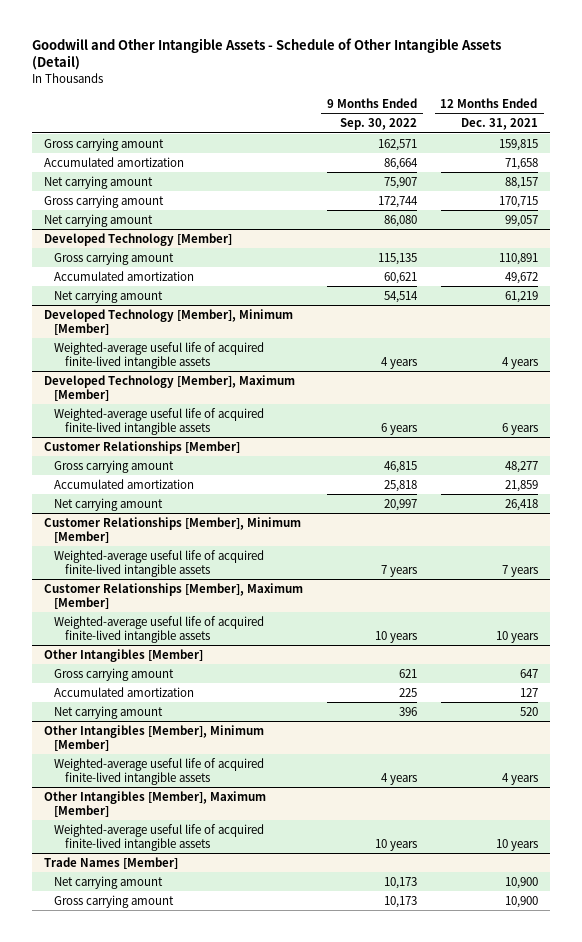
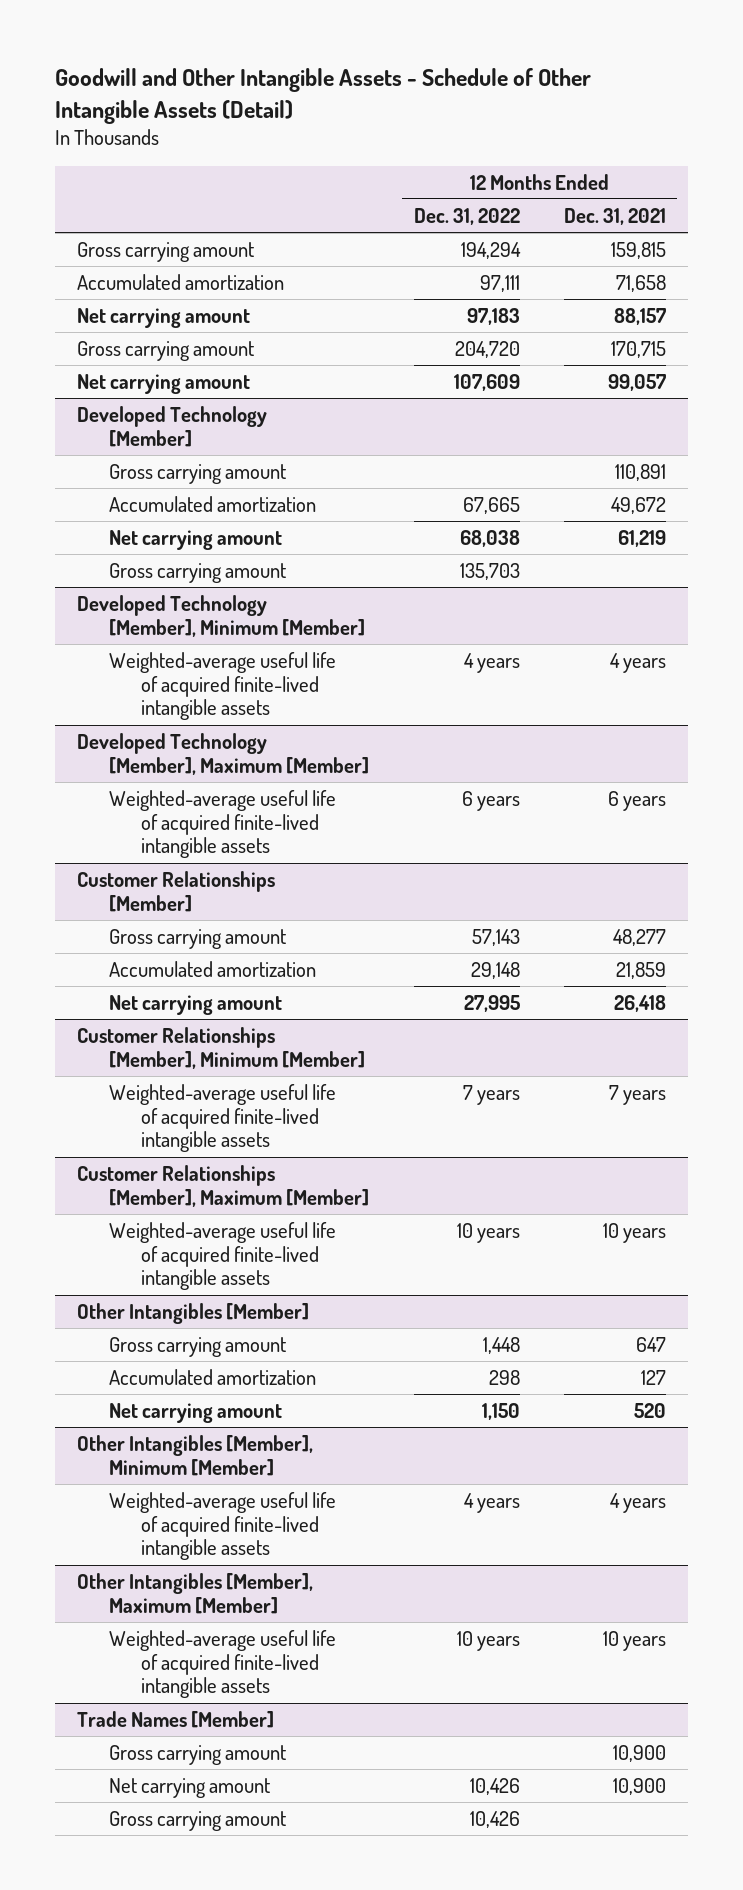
- | 9 Months Ended Sep. 30, 2022 | 12 Months Ended Dec. 31, 2021
+ | 12 Months Ended Dec. 31, 2022 | 12 Months Ended Dec. 31, 2021
@ Developed Technology [Member]
+ Gross carrying amount | 135,703 |
@ Trade Names [Member]
moved down: Net carrying amount | 10,426 | 10,900
+ Gross carrying amount | 10,426 |

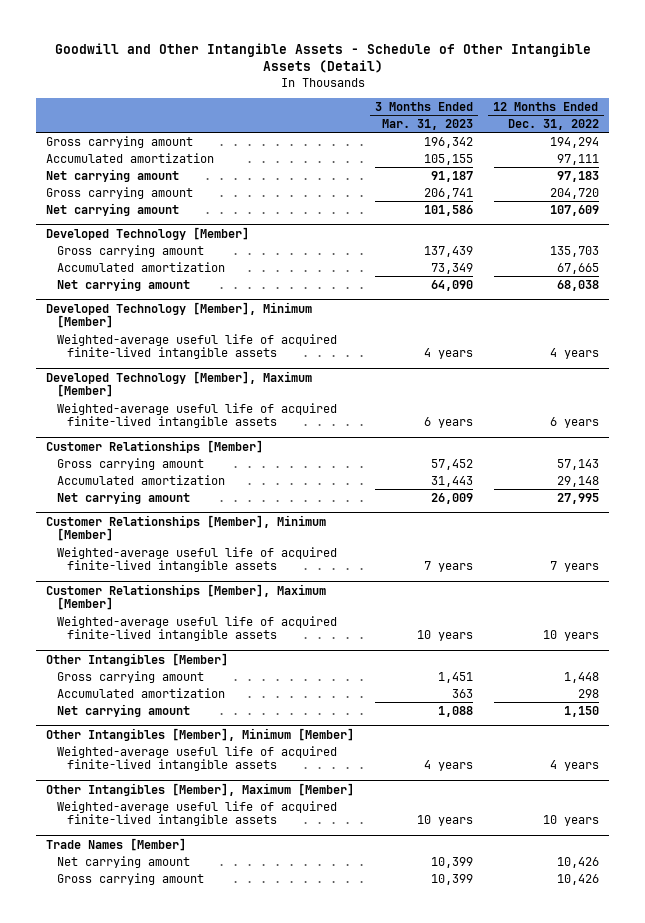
- | 12 Months Ended Dec. 31, 2022 | 12 Months Ended Dec. 31, 2021
+ | 3 Months Ended Mar. 31, 2023 | 12 Months Ended Dec. 31, 2022
@ Developed Technology [Member]
- Gross carrying amount | | 110,891
moved up: Gross carrying amount | 137,439 | 135,703
@ Trade Names [Member]
- Gross carrying amount | | 10,900

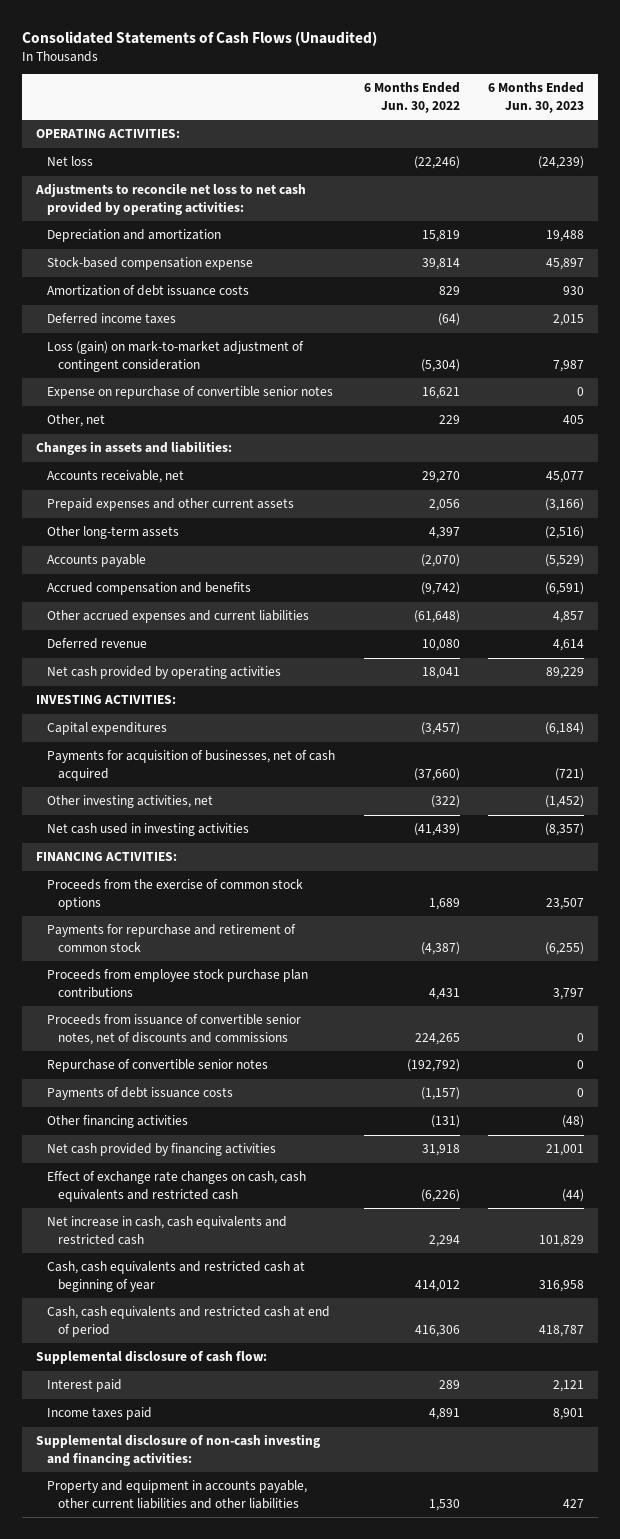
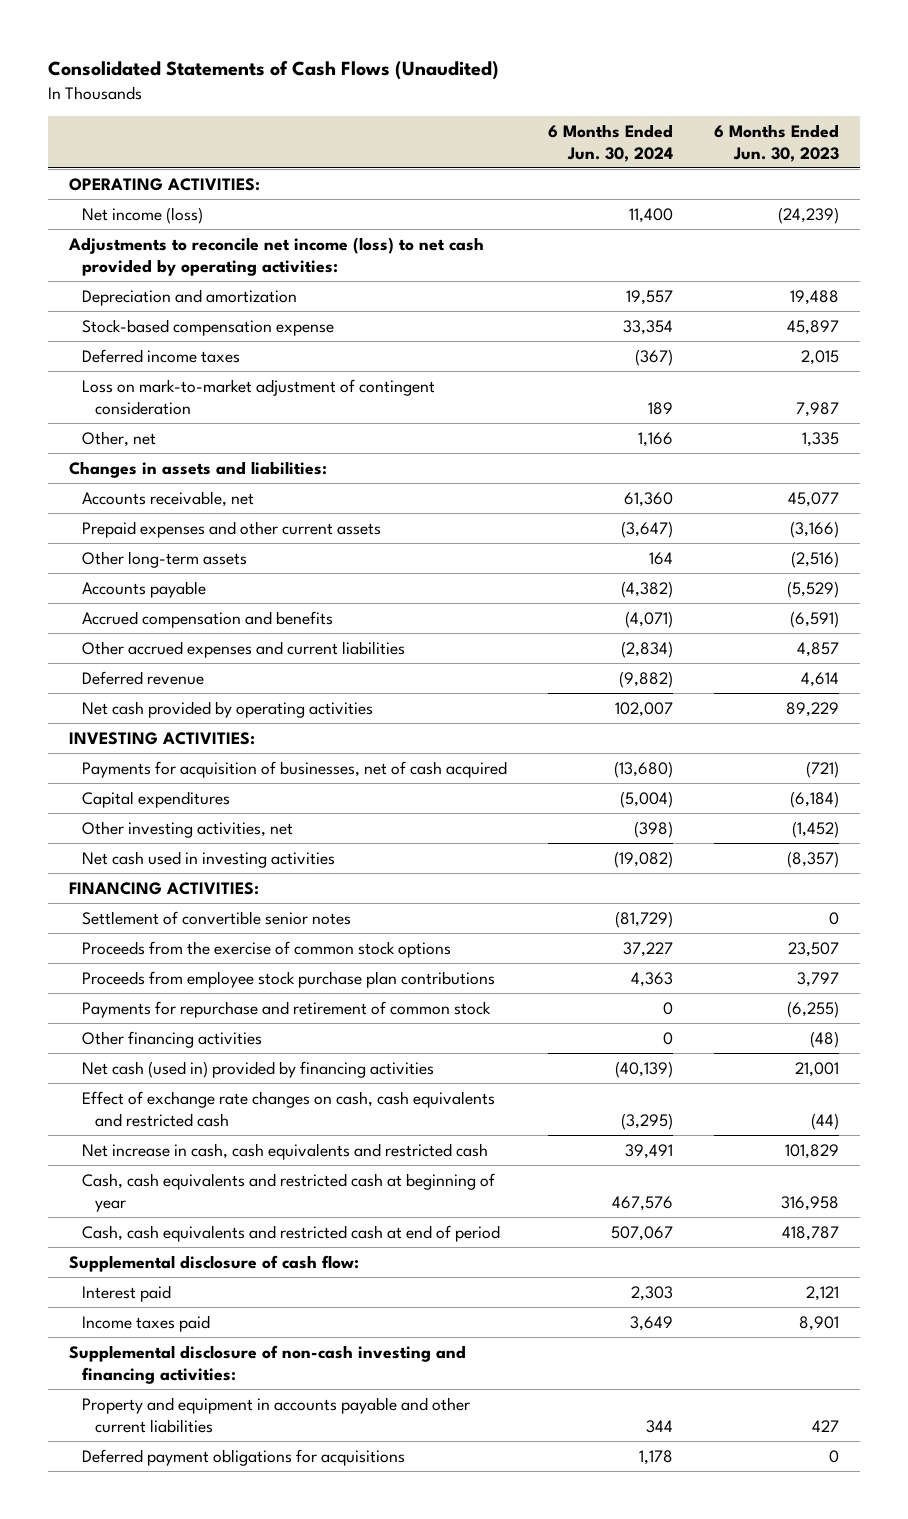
- | 6 Months Ended Jun. 30, 2022 | 6 Months Ended Jun. 30, 2023
+ | 6 Months Ended Jun. 30, 2024 | 6 Months Ended Jun. 30, 2023
- Net loss | (22,246) | (24,239)
- Adjustments to reconcile net loss to net cash provided by operating activities:
+ Net income (loss) | 11,400 | (24,239)
+ Adjustments to reconcile net income (loss) to net cash provided by operating activities:
- Amortization of debt issuance costs | 829 | 930
- Loss (gain) on mark-to-market adjustment of contingent consideration | (5,304) | 7,987
- Expense on repurchase of convertible senior notes | 16,621 | 0
- Other, net | 229 | 405
+ Loss on mark-to-market adjustment of contingent consideration | 189 | 7,987
+ Other, net | 1,166 | 1,335
moved down: Capital expenditures | (5,004) | (6,184)
+ Settlement of convertible senior notes | (81,729) | 0
- Proceeds from issuance of convertible senior notes, net of discounts and commissions | 224,265 | 0
- Repurchase of convertible senior notes | (192,792) | 0
- Payments of debt issuance costs | (1,157) | 0
moved down: Payments for repurchase and retirement of common stock | 0 | (6,255)
- Net cash provided by financing activities | 31,918 | 21,001
+ Net cash (used in) provided by financing activities | (40,139) | 21,001
- Property and equipment in accounts payable, other current liabilities and other liabilities | 1,530 | 427
+ Property and equipment in accounts payable and other current liabilities | 344 | 427
+ Deferred payment obligations for acquisitions | 1,178 | 0

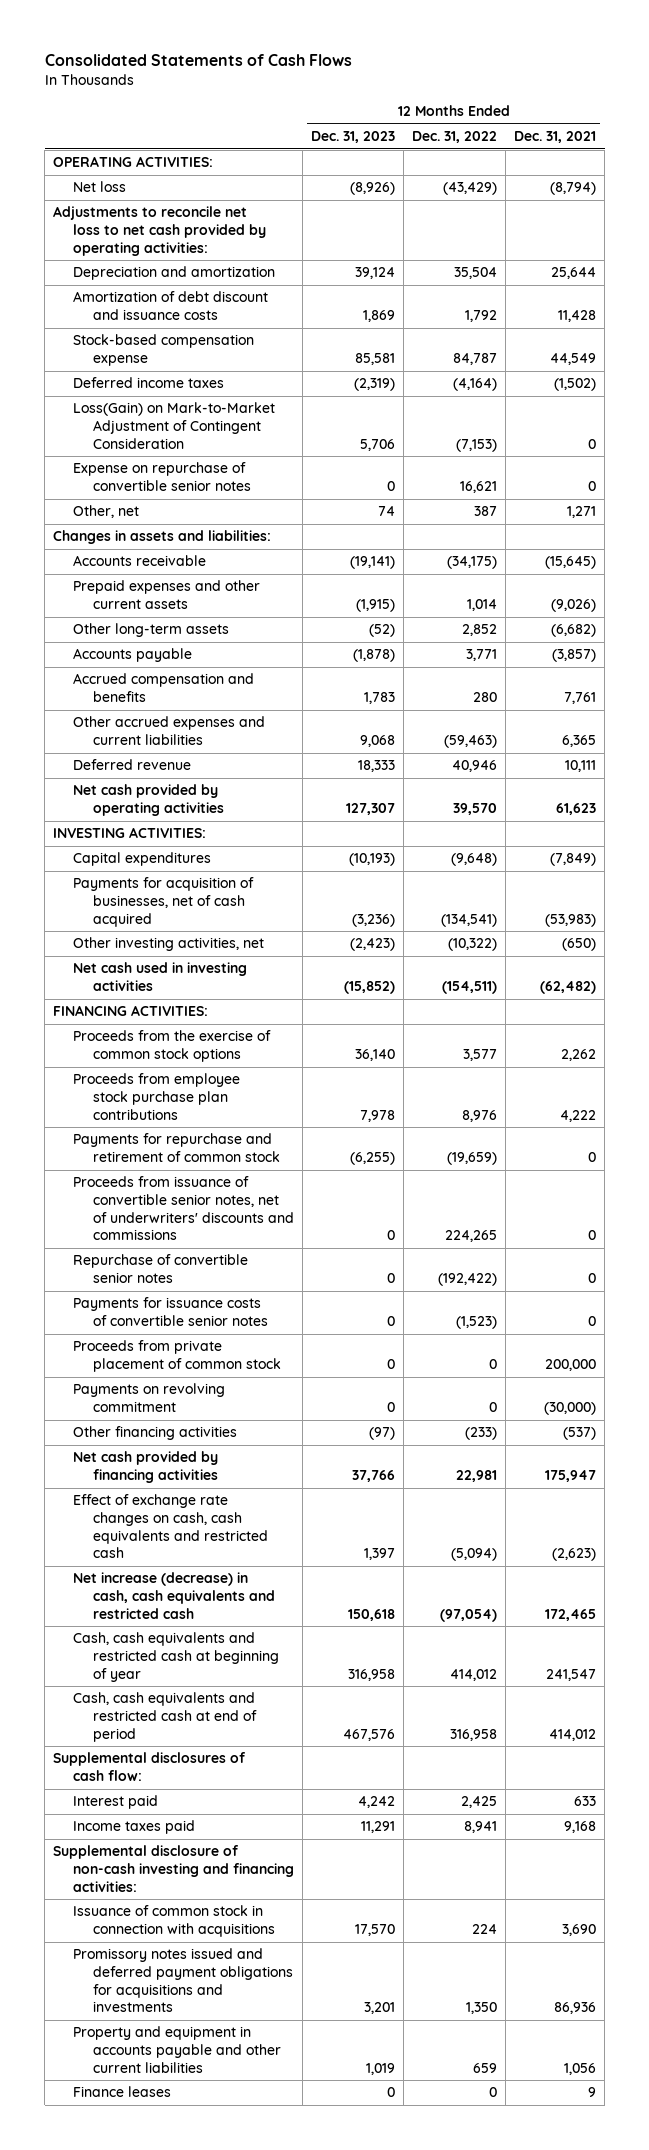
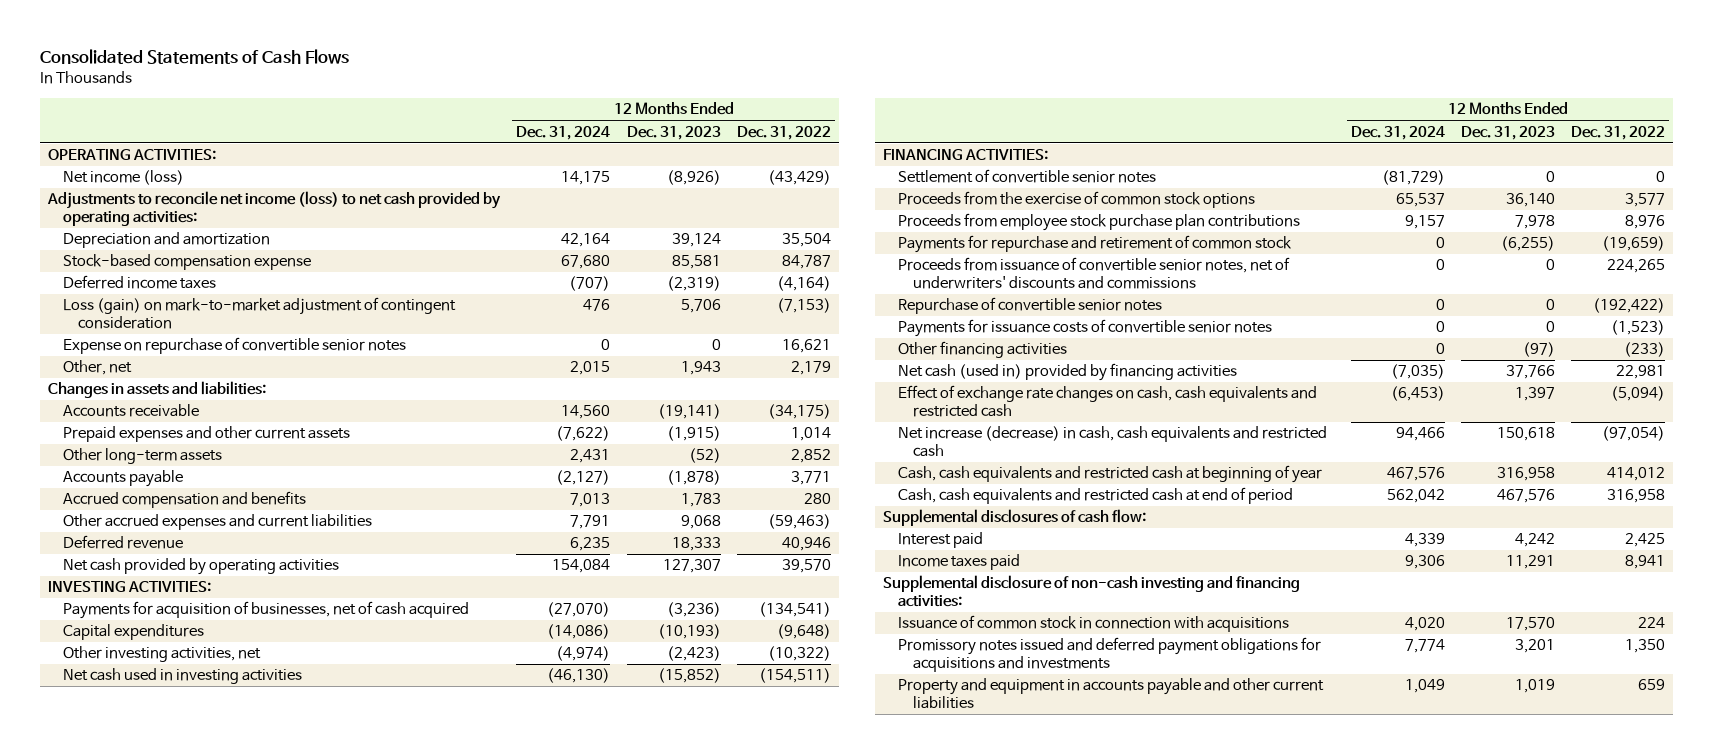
- | 12 Months Ended Dec. 31, 2023 | 12 Months Ended Dec. 31, 2022 | 12 Months Ended Dec. 31, 2021
+ | 12 Months Ended Dec. 31, 2024 | 12 Months Ended Dec. 31, 2023 | 12 Months Ended Dec. 31, 2022
- Net loss | (8,926) | (43,429) | (8,794)
- Adjustments to reconcile net loss to net cash provided by operating activities:
+ Net income (loss) | 14,175 | (8,926) | (43,429)
+ Adjustments to reconcile net income (loss) to net cash provided by operating activities:
- Amortization of debt discount and issuance costs | 1,869 | 1,792 | 11,428
- Loss(Gain) on Mark-to-Market Adjustment of Contingent Consideration | 5,706 | (7,153) | 0
+ Loss (gain) on mark-to-market adjustment of contingent consideration | 476 | 5,706 | (7,153)
- Other, net | 74 | 387 | 1,271
+ Other, net | 2,015 | 1,943 | 2,179
moved down: Capital expenditures | (14,086) | (10,193) | (9,648)
+ Settlement of convertible senior notes | (81,729) | 0 | 0
- Proceeds from private placement of common stock | 0 | 0 | 200,000
- Payments on revolving commitment | 0 | 0 | (30,000)
- Net cash provided by financing activities | 37,766 | 22,981 | 175,947
+ Net cash (used in) provided by financing activities | (7,035) | 37,766 | 22,981
- Finance leases | 0 | 0 | 9

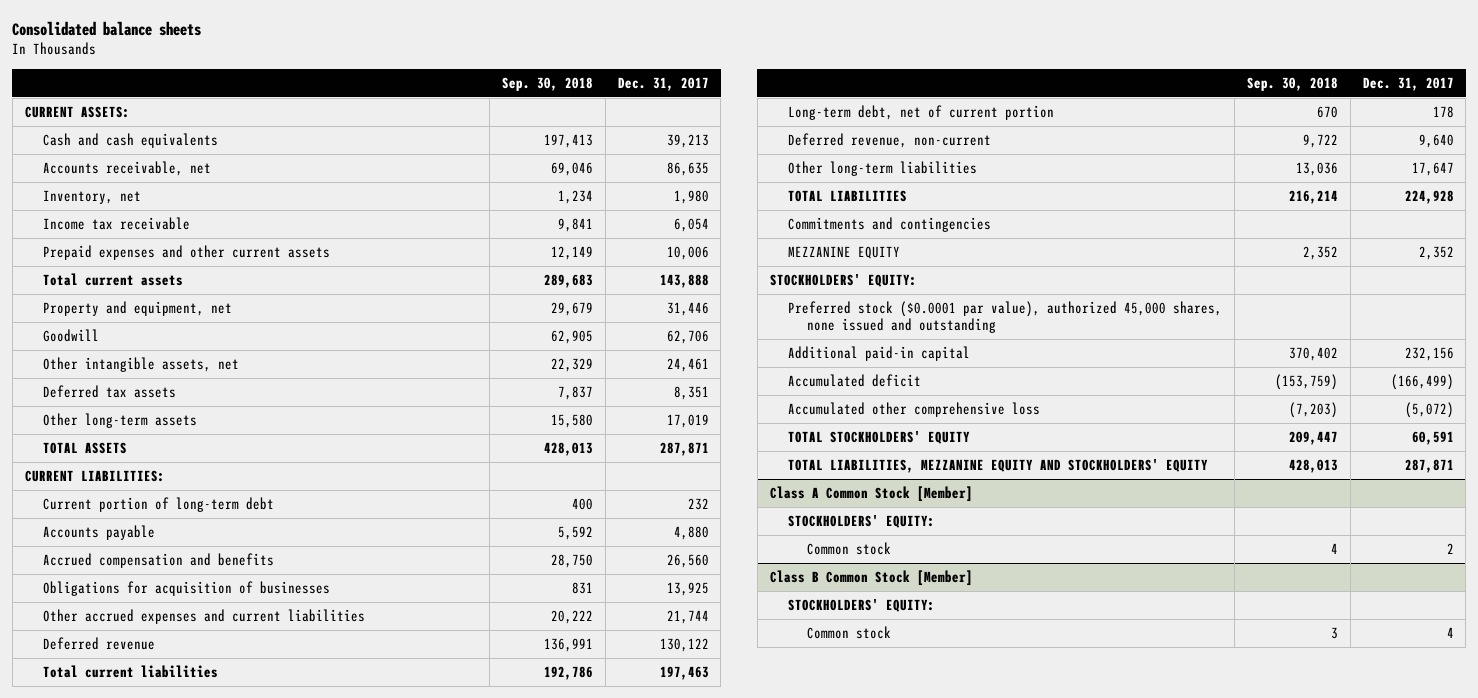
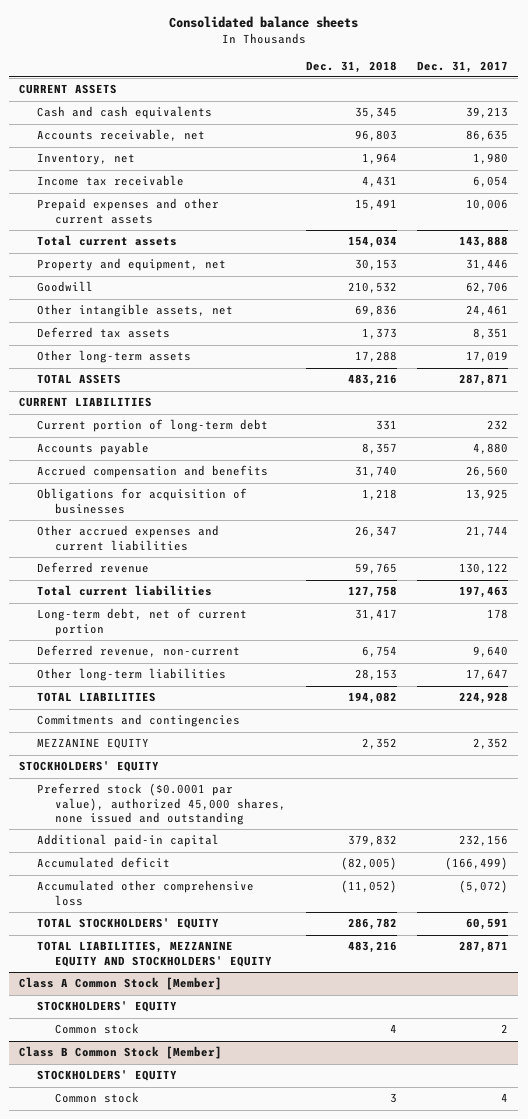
- | Sep. 30, 2018 | Dec. 31, 2017
+ | Dec. 31, 2018 | Dec. 31, 2017
- CURRENT ASSETS:
+ CURRENT ASSETS
- CURRENT LIABILITIES:
+ CURRENT LIABILITIES
- STOCKHOLDERS' EQUITY:
+ STOCKHOLDERS' EQUITY
@ Class A Common Stock [Member]
- STOCKHOLDERS' EQUITY:
+ STOCKHOLDERS' EQUITY
@ Class B Common Stock [Member]
- STOCKHOLDERS' EQUITY:
+ STOCKHOLDERS' EQUITY

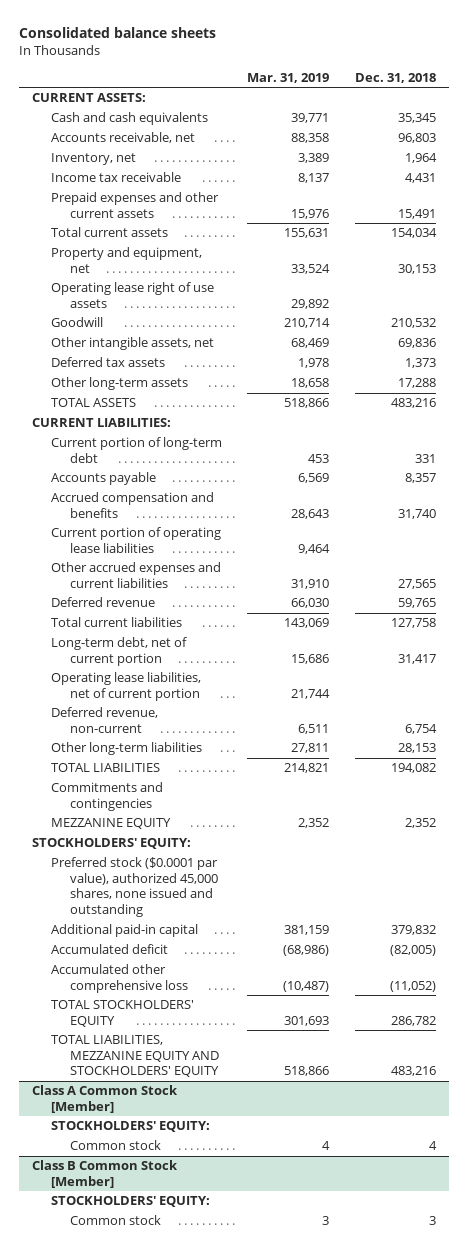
- | Dec. 31, 2018 | Dec. 31, 2017
+ | Mar. 31, 2019 | Dec. 31, 2018
- CURRENT ASSETS
+ CURRENT ASSETS:
+ Operating lease right of use assets | 29,892 |
- CURRENT LIABILITIES
+ CURRENT LIABILITIES:
- Obligations for acquisition of businesses | 1,218 | 13,925
- Other accrued expenses and current liabilities | 26,347 | 21,744
+ Current portion of operating lease liabilities | 9,464 |
+ Other accrued expenses and current liabilities | 31,910 | 27,565
+ Operating lease liabilities, net of current portion | 21,744 |
- STOCKHOLDERS' EQUITY
+ STOCKHOLDERS' EQUITY:
@ Class A Common Stock [Member]
- STOCKHOLDERS' EQUITY
+ STOCKHOLDERS' EQUITY:
@ Class B Common Stock [Member]
- STOCKHOLDERS' EQUITY
+ STOCKHOLDERS' EQUITY:

